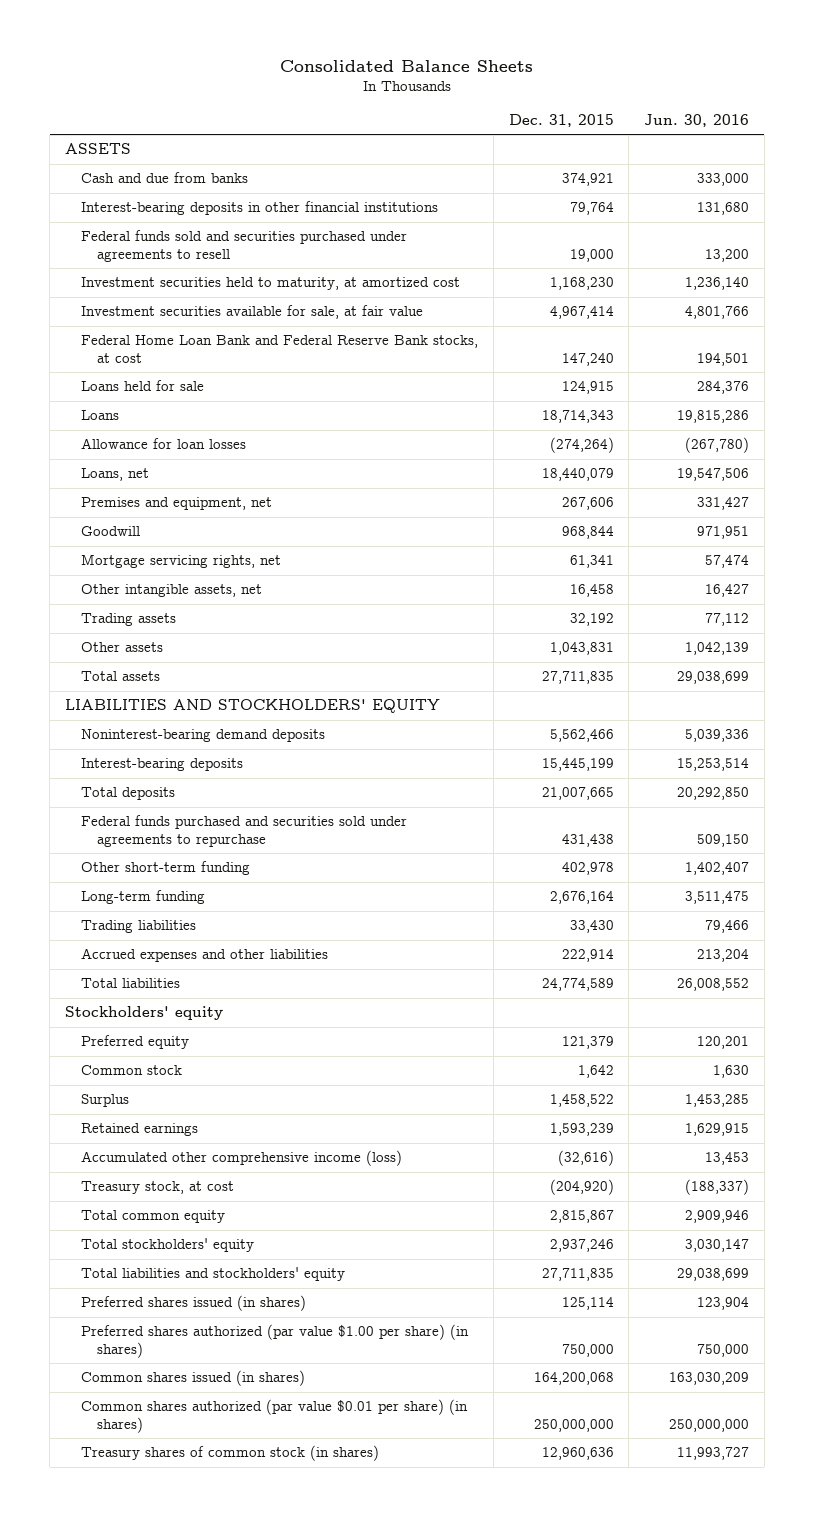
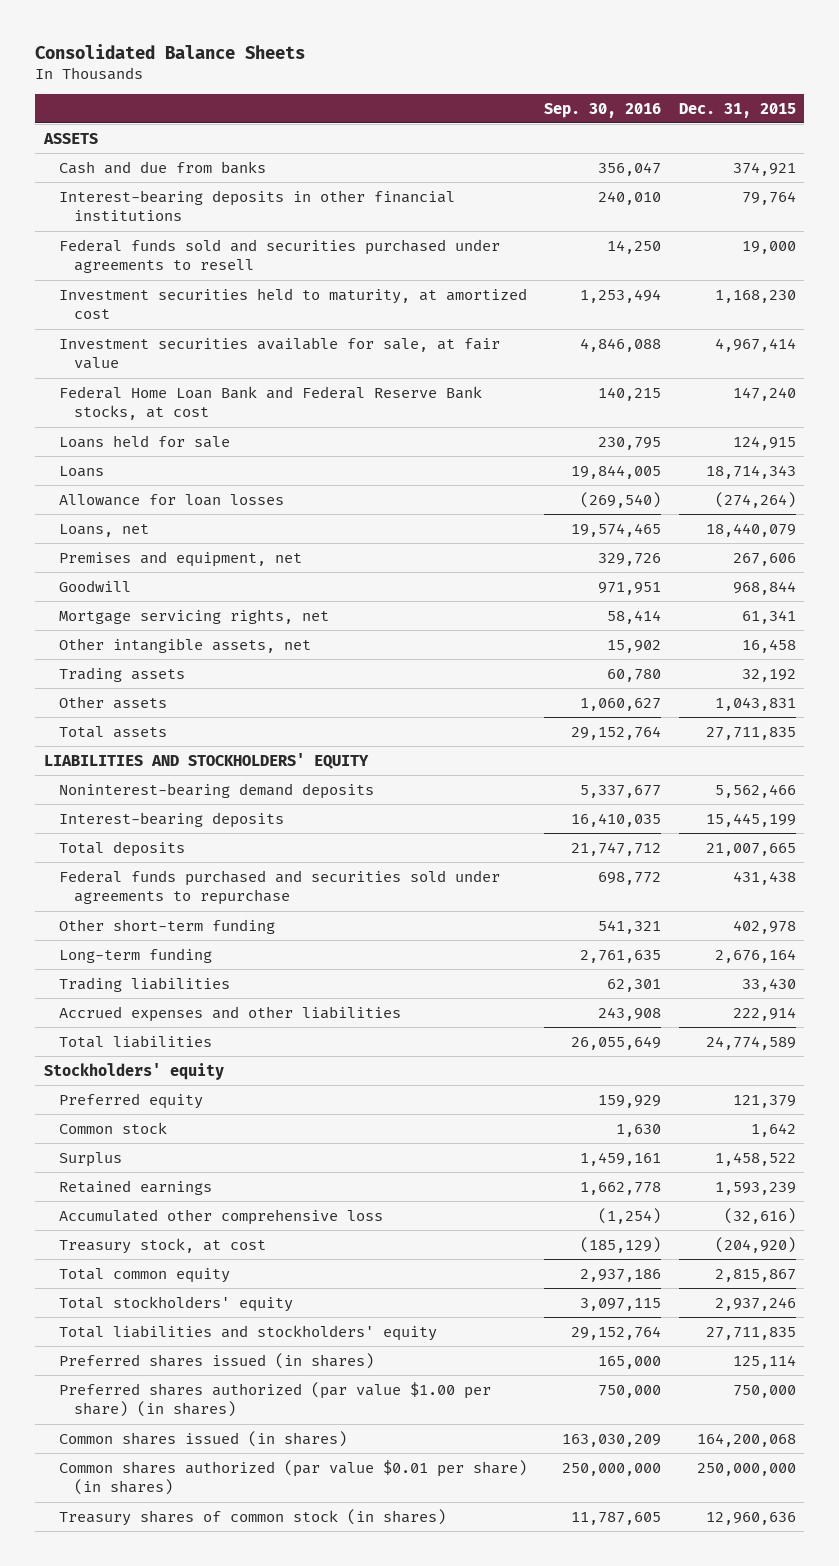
- | Dec. 31, 2015 | Jun. 30, 2016
+ | Sep. 30, 2016 | Dec. 31, 2015
- Accumulated other comprehensive income (loss) | (32,616) | 13,453
+ Accumulated other comprehensive loss | (1,254) | (32,616)

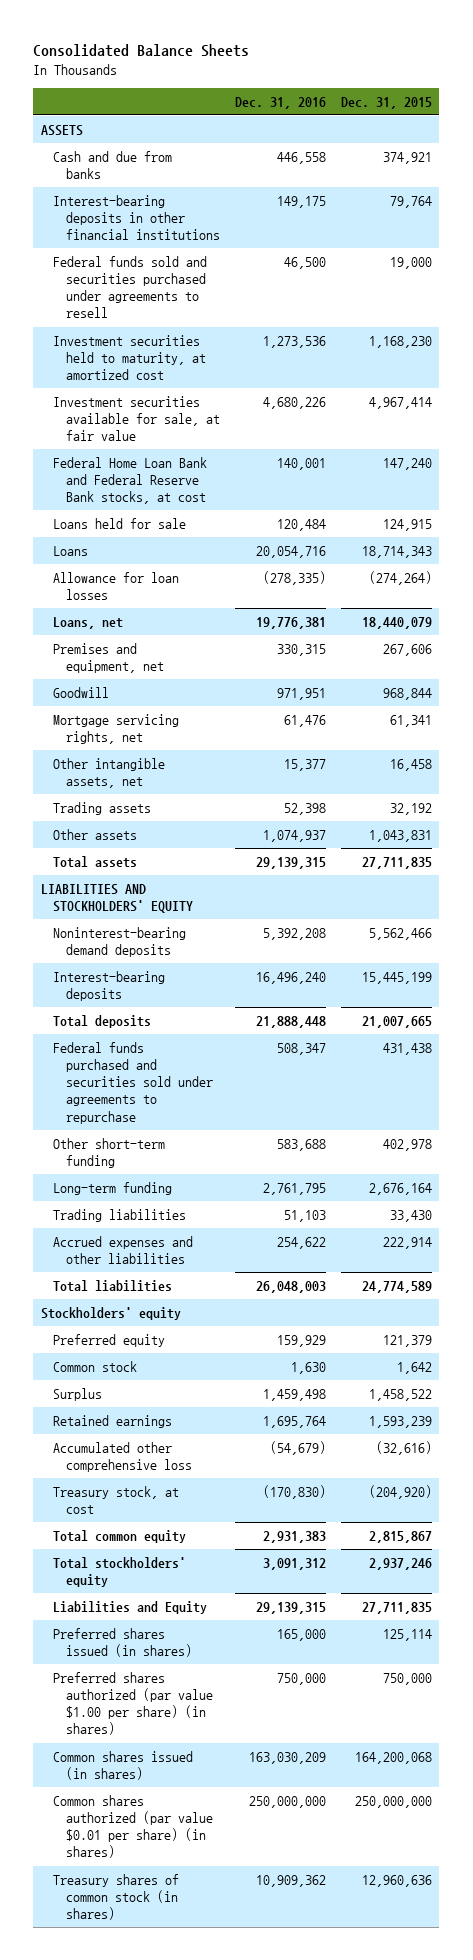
- | Sep. 30, 2016 | Dec. 31, 2015
+ | Dec. 31, 2016 | Dec. 31, 2015
- Total liabilities and stockholders' equity | 29,152,764 | 27,711,835
+ Liabilities and Equity | 29,139,315 | 27,711,835

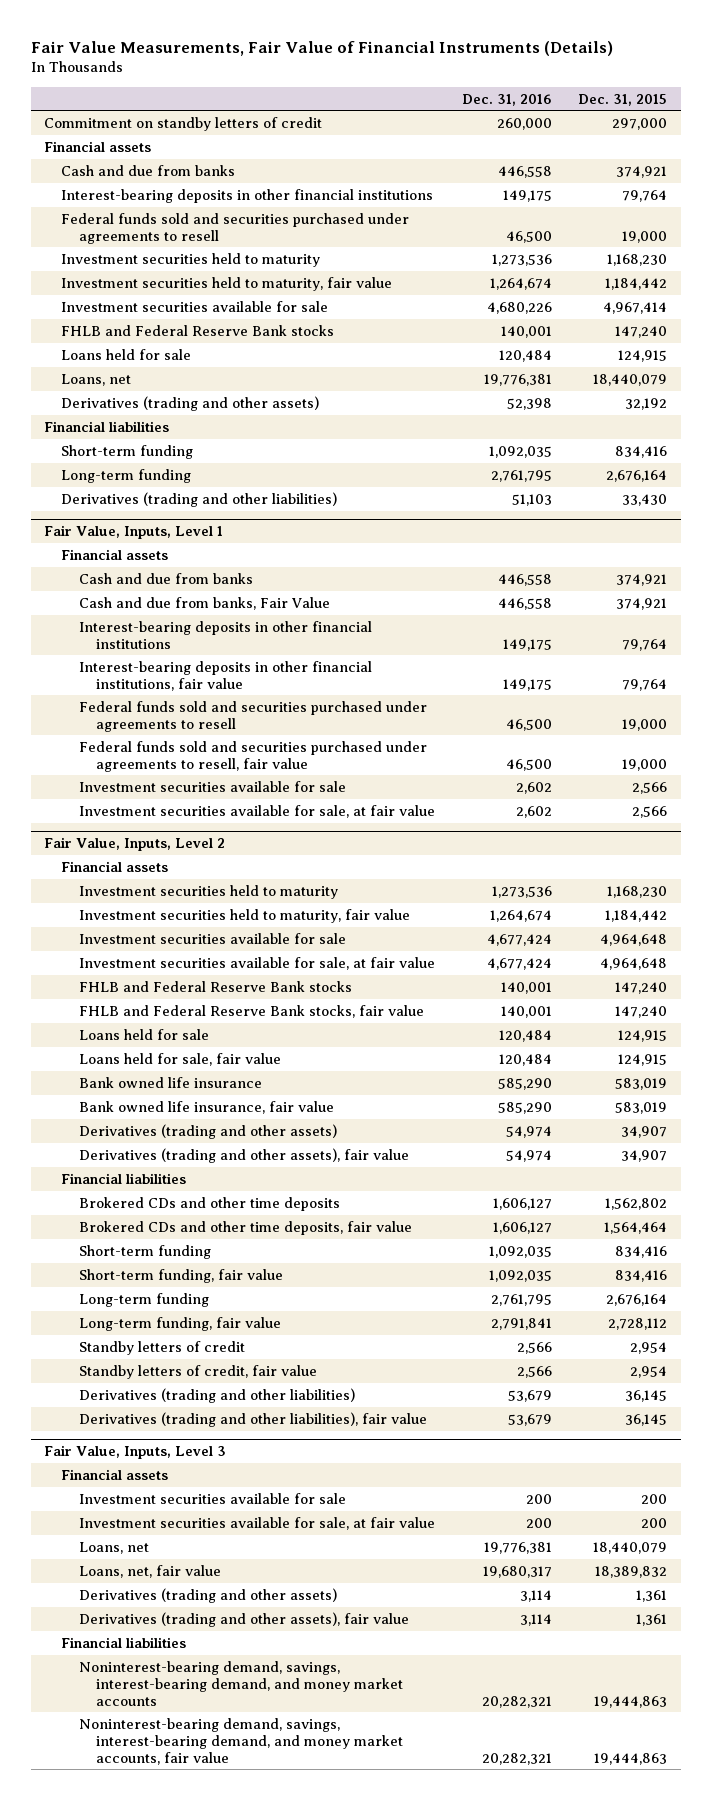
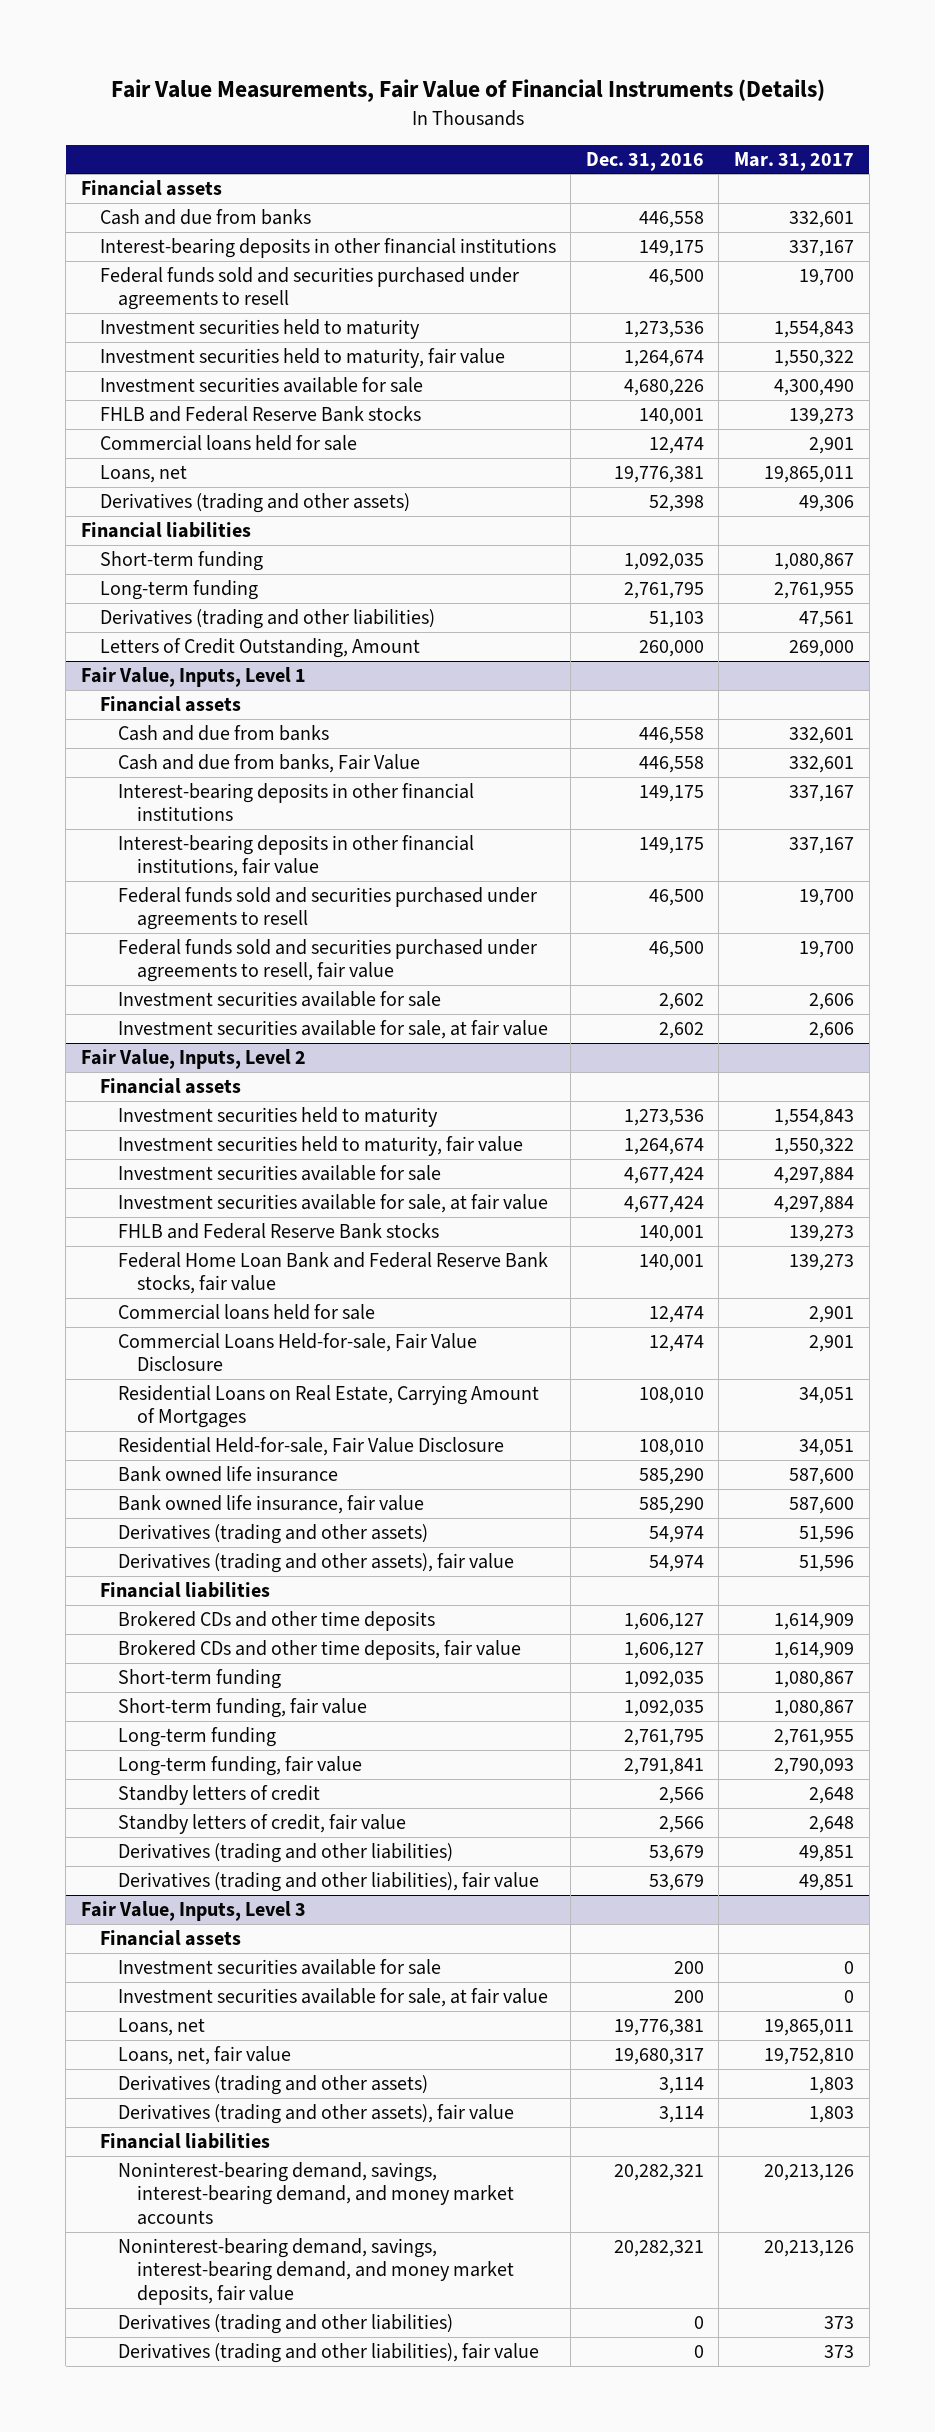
- | Dec. 31, 2016 | Dec. 31, 2015
+ | Dec. 31, 2016 | Mar. 31, 2017
- Commitment on standby letters of credit | 260,000 | 297,000
- Loans held for sale | 120,484 | 124,915
+ Commercial loans held for sale | 12,474 | 2,901
+ Letters of Credit Outstanding, Amount | 260,000 | 269,000
@ Fair Value, Inputs, Level 2
- FHLB and Federal Reserve Bank stocks, fair value | 140,001 | 147,240
- Loans held for sale | 120,484 | 124,915
- Loans held for sale, fair value | 120,484 | 124,915
+ Federal Home Loan Bank and Federal Reserve Bank stocks, fair value | 140,001 | 139,273
+ Commercial loans held for sale | 12,474 | 2,901
+ Commercial Loans Held-for-sale, Fair Value Disclosure | 12,474 | 2,901
+ Residential Loans on Real Estate, Carrying Amount of Mortgages | 108,010 | 34,051
+ Residential Held-for-sale, Fair Value Disclosure | 108,010 | 34,051
@ Fair Value, Inputs, Level 3
- Noninterest-bearing demand, savings, interest-bearing demand, and money market accounts, fair value | 20,282,321 | 19,444,863
+ Noninterest-bearing demand, savings, interest-bearing demand, and money market deposits, fair value | 20,282,321 | 20,213,126
+ Derivatives (trading and other liabilities) | 0 | 373
+ Derivatives (trading and other liabilities), fair value | 0 | 373

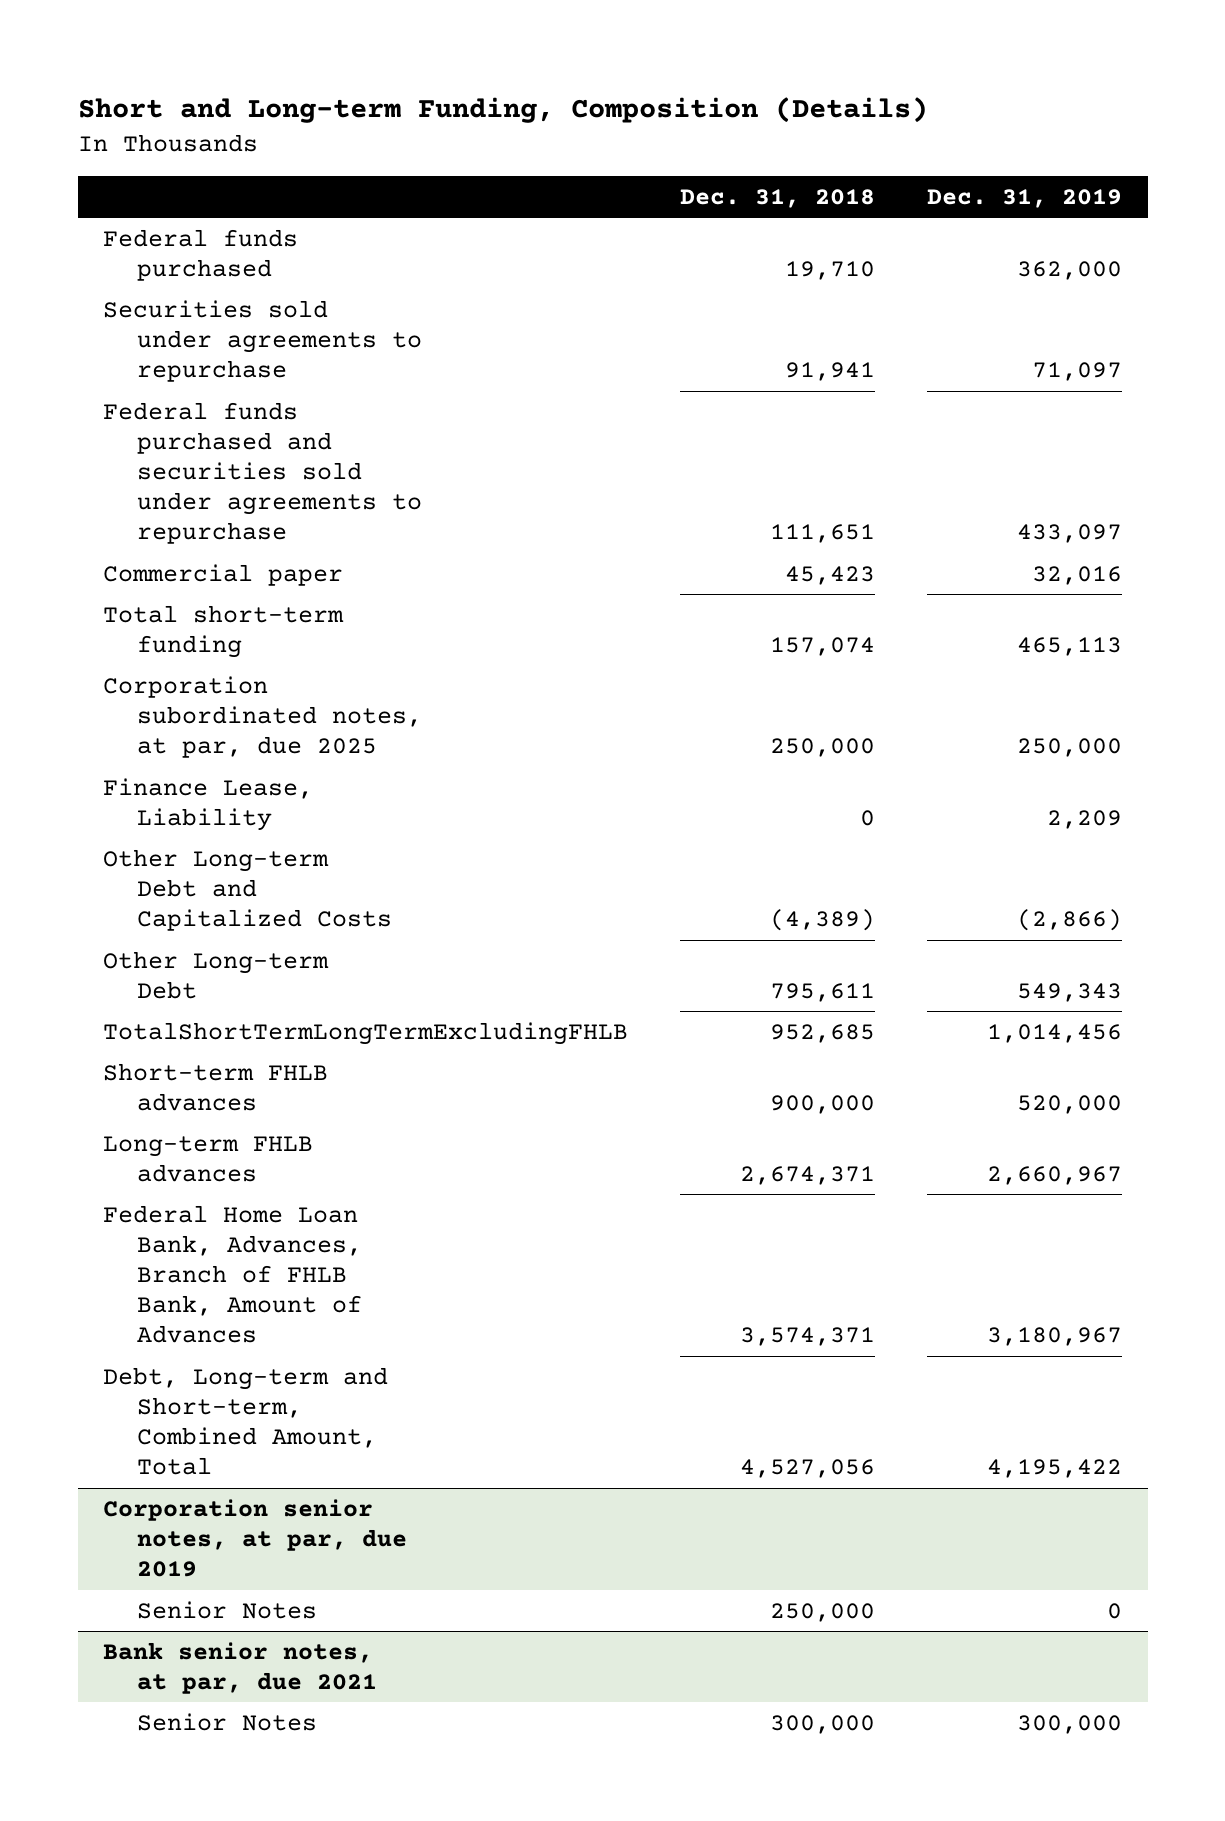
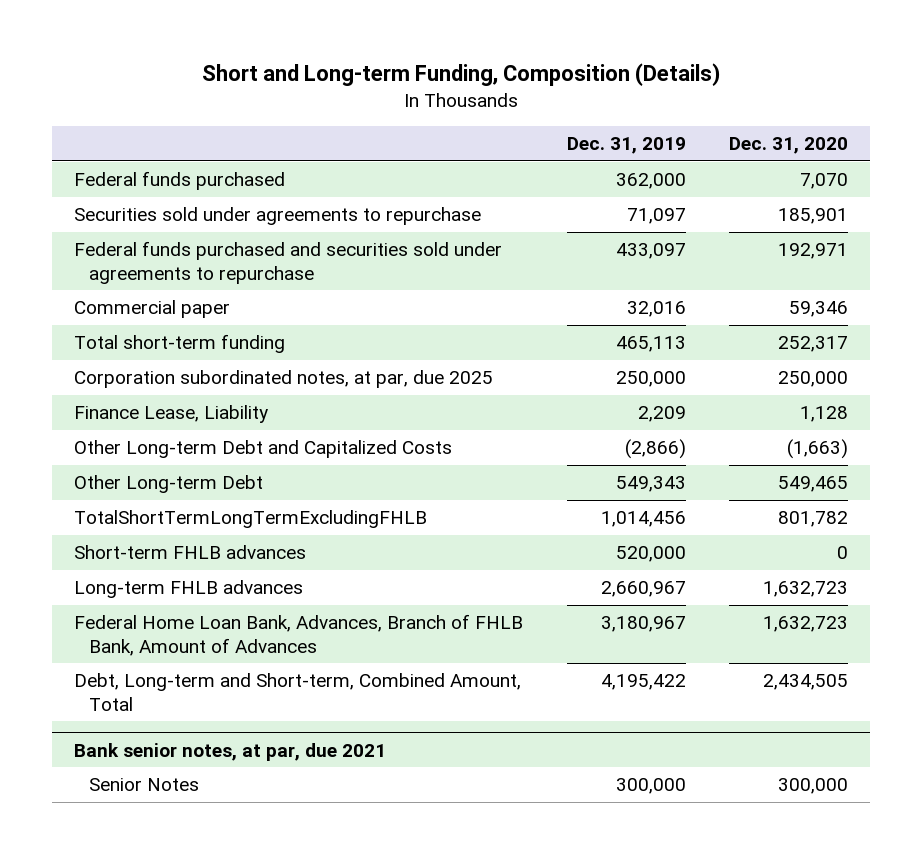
- | Dec. 31, 2018 | Dec. 31, 2019
+ | Dec. 31, 2019 | Dec. 31, 2020
- Corporation senior notes, at par, due 2019
- Senior Notes | 250,000 | 0

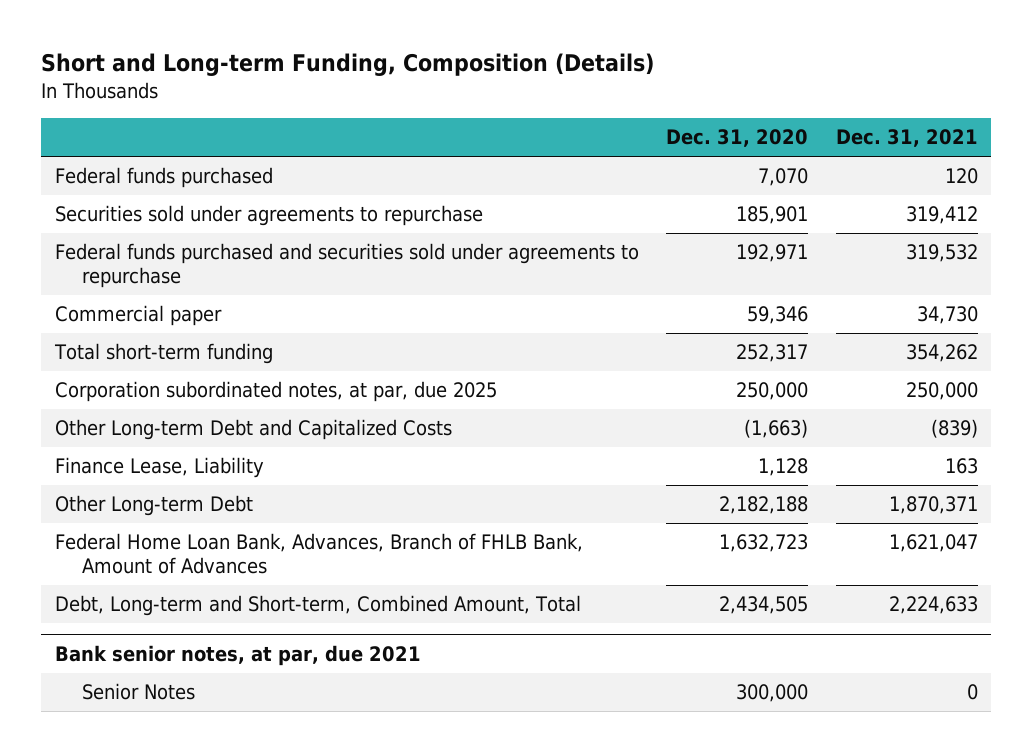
- | Dec. 31, 2019 | Dec. 31, 2020
+ | Dec. 31, 2020 | Dec. 31, 2021
- Other Long-term Debt | 549,343 | 549,465
- TotalShortTermLongTermExcludingFHLB | 1,014,456 | 801,782
- Short-term FHLB advances | 520,000 | 0
- Long-term FHLB advances | 2,660,967 | 1,632,723
moved down: Finance Lease, Liability | 1,128 | 163
+ Other Long-term Debt | 2,182,188 | 1,870,371

